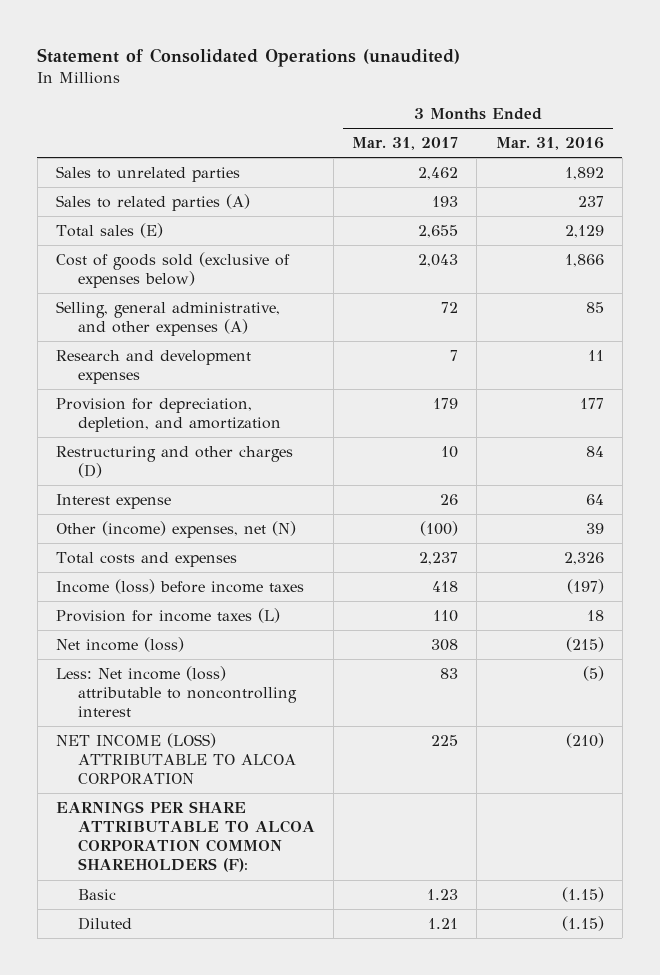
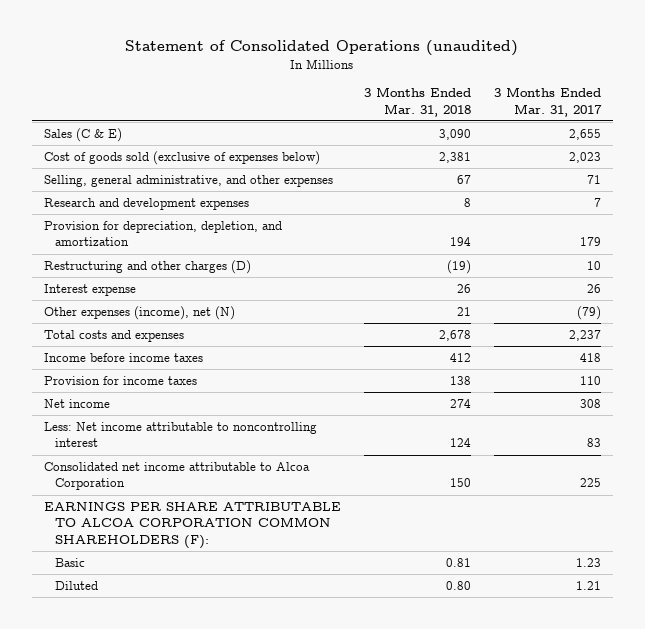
- | 3 Months Ended Mar. 31, 2017 | 3 Months Ended Mar. 31, 2016
+ | 3 Months Ended Mar. 31, 2018 | 3 Months Ended Mar. 31, 2017
- Sales to unrelated parties | 2,462 | 1,892
- Sales to related parties (A) | 193 | 237
- Total sales (E) | 2,655 | 2,129
- Cost of goods sold (exclusive of expenses below) | 2,043 | 1,866
- Selling, general administrative, and other expenses (A) | 72 | 85
+ Sales (C & E) | 3,090 | 2,655
+ Cost of goods sold (exclusive of expenses below) | 2,381 | 2,023
+ Selling, general administrative, and other expenses | 67 | 71
- Other (income) expenses, net (N) | (100) | 39
+ Other expenses (income), net (N) | 21 | (79)
- Income (loss) before income taxes | 418 | (197)
- Provision for income taxes (L) | 110 | 18
- Net income (loss) | 308 | (215)
- Less: Net income (loss) attributable to noncontrolling interest | 83 | (5)
- NET INCOME (LOSS) ATTRIBUTABLE TO ALCOA CORPORATION | 225 | (210)
+ Income before income taxes | 412 | 418
+ Provision for income taxes | 138 | 110
+ Net income | 274 | 308
+ Less: Net income attributable to noncontrolling interest | 124 | 83
+ Consolidated net income attributable to Alcoa Corporation | 150 | 225

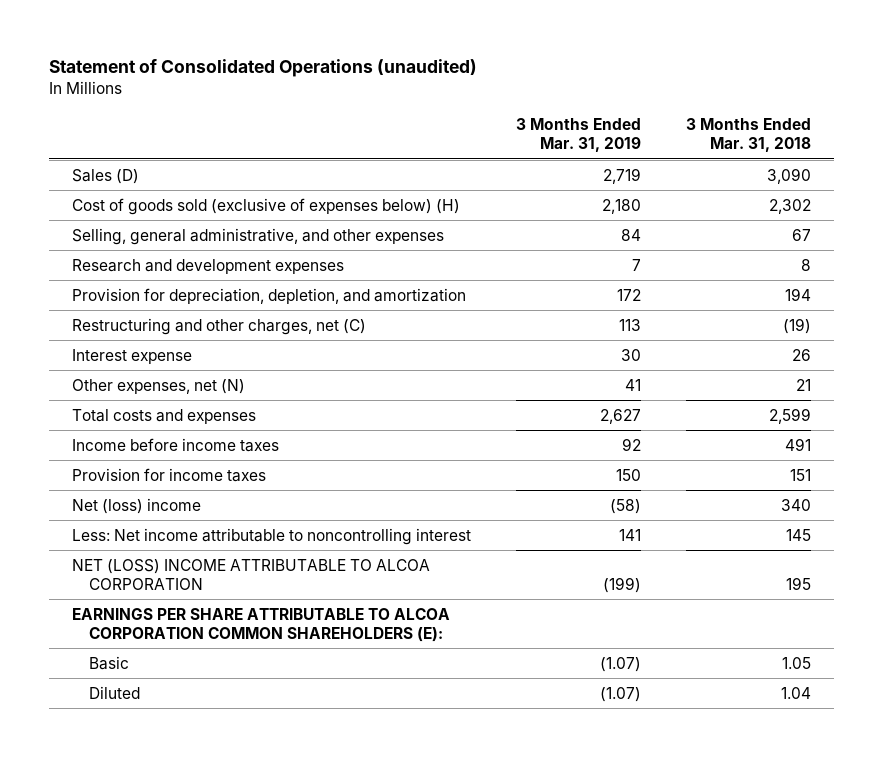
- | 3 Months Ended Mar. 31, 2018 | 3 Months Ended Mar. 31, 2017
+ | 3 Months Ended Mar. 31, 2019 | 3 Months Ended Mar. 31, 2018
- Sales (C & E) | 3,090 | 2,655
- Cost of goods sold (exclusive of expenses below) | 2,381 | 2,023
+ Sales (D) | 2,719 | 3,090
+ Cost of goods sold (exclusive of expenses below) (H) | 2,180 | 2,302
- Restructuring and other charges (D) | (19) | 10
+ Restructuring and other charges, net (C) | 113 | (19)
- Other expenses (income), net (N) | 21 | (79)
- Total costs and expenses | 2,678 | 2,237
- Income before income taxes | 412 | 418
- Provision for income taxes | 138 | 110
- Net income | 274 | 308
- Less: Net income attributable to noncontrolling interest | 124 | 83
- Consolidated net income attributable to Alcoa Corporation | 150 | 225
- EARNINGS PER SHARE ATTRIBUTABLE TO ALCOA CORPORATION COMMON SHAREHOLDERS (F):
- Basic | 0.81 | 1.23
- Diluted | 0.80 | 1.21
+ Other expenses, net (N) | 41 | 21
+ Total costs and expenses | 2,627 | 2,599
+ Income before income taxes | 92 | 491
+ Provision for income taxes | 150 | 151
+ Net (loss) income | (58) | 340
+ Less: Net income attributable to noncontrolling interest | 141 | 145
+ NET (LOSS) INCOME ATTRIBUTABLE TO ALCOA CORPORATION | (199) | 195
+ EARNINGS PER SHARE ATTRIBUTABLE TO ALCOA CORPORATION COMMON SHAREHOLDERS (E):
+ Basic | (1.07) | 1.05
+ Diluted | (1.07) | 1.04

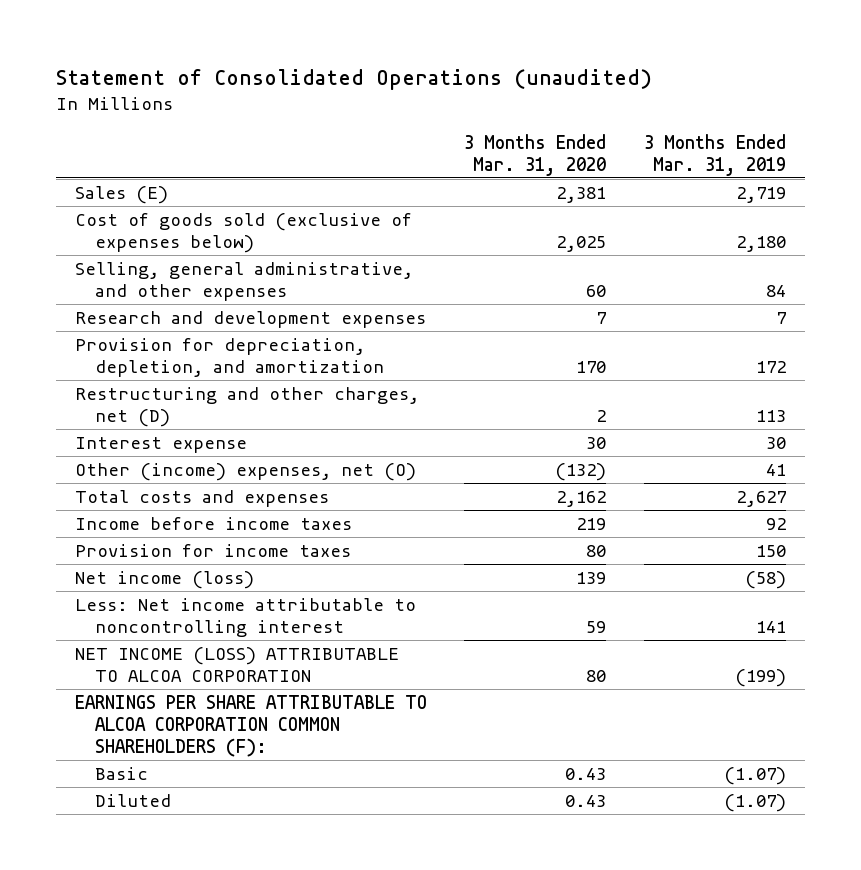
- | 3 Months Ended Mar. 31, 2019 | 3 Months Ended Mar. 31, 2018
+ | 3 Months Ended Mar. 31, 2020 | 3 Months Ended Mar. 31, 2019
- Sales (D) | 2,719 | 3,090
- Cost of goods sold (exclusive of expenses below) (H) | 2,180 | 2,302
+ Sales (E) | 2,381 | 2,719
+ Cost of goods sold (exclusive of expenses below) | 2,025 | 2,180
- Restructuring and other charges, net (C) | 113 | (19)
+ Restructuring and other charges, net (D) | 2 | 113
- Other expenses, net (N) | 41 | 21
+ Other (income) expenses, net (O) | (132) | 41
- Net (loss) income | (58) | 340
+ Net income (loss) | 139 | (58)
- NET (LOSS) INCOME ATTRIBUTABLE TO ALCOA CORPORATION | (199) | 195
- EARNINGS PER SHARE ATTRIBUTABLE TO ALCOA CORPORATION COMMON SHAREHOLDERS (E):
+ NET INCOME (LOSS) ATTRIBUTABLE TO ALCOA CORPORATION | 80 | (199)
+ EARNINGS PER SHARE ATTRIBUTABLE TO ALCOA CORPORATION COMMON SHAREHOLDERS (F):

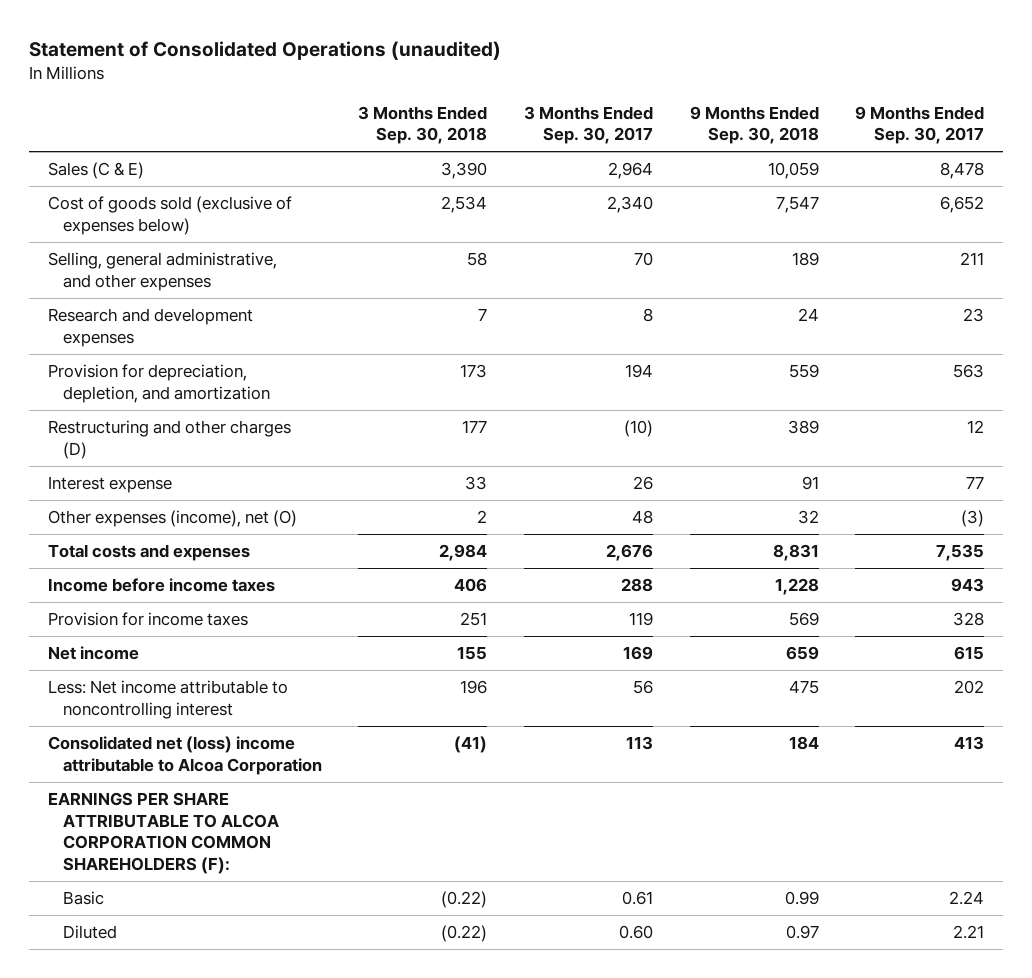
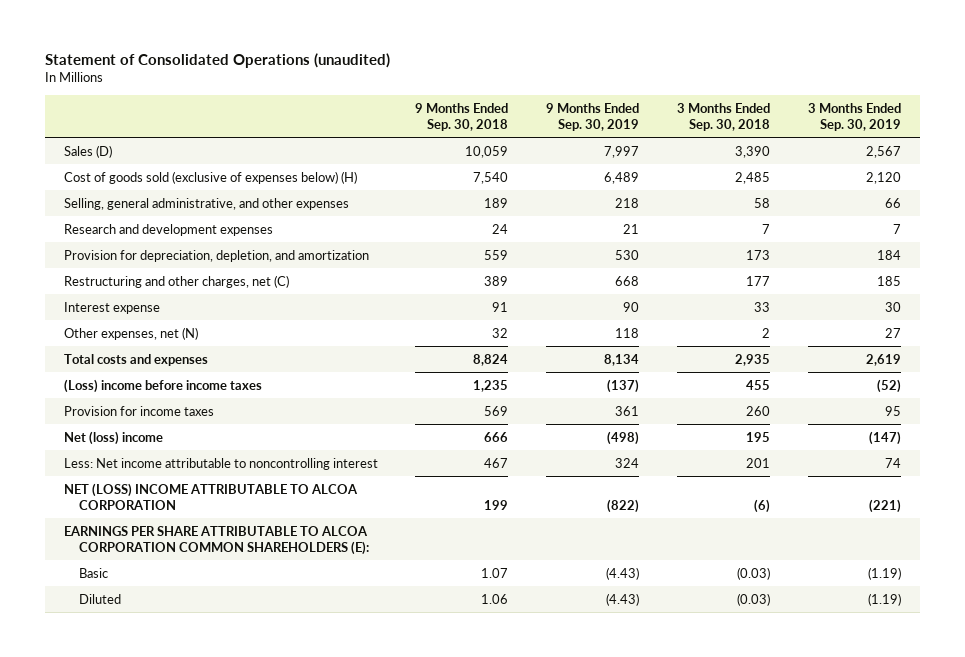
- | 3 Months Ended Sep. 30, 2018 | 3 Months Ended Sep. 30, 2017 | 9 Months Ended Sep. 30, 2018 | 9 Months Ended Sep. 30, 2017
+ | 9 Months Ended Sep. 30, 2018 | 9 Months Ended Sep. 30, 2019 | 3 Months Ended Sep. 30, 2018 | 3 Months Ended Sep. 30, 2019
- Sales (C & E) | 3,390 | 2,964 | 10,059 | 8,478
- Cost of goods sold (exclusive of expenses below) | 2,534 | 2,340 | 7,547 | 6,652
+ Sales (D) | 10,059 | 7,997 | 3,390 | 2,567
+ Cost of goods sold (exclusive of expenses below) (H) | 7,540 | 6,489 | 2,485 | 2,120
- Restructuring and other charges (D) | 177 | (10) | 389 | 12
+ Restructuring and other charges, net (C) | 389 | 668 | 177 | 185
- Other expenses (income), net (O) | 2 | 48 | 32 | (3)
- Total costs and expenses | 2,984 | 2,676 | 8,831 | 7,535
- Income before income taxes | 406 | 288 | 1,228 | 943
- Provision for income taxes | 251 | 119 | 569 | 328
- Net income | 155 | 169 | 659 | 615
- Less: Net income attributable to noncontrolling interest | 196 | 56 | 475 | 202
- Consolidated net (loss) income attributable to Alcoa Corporation | (41) | 113 | 184 | 413
- EARNINGS PER SHARE ATTRIBUTABLE TO ALCOA CORPORATION COMMON SHAREHOLDERS (F):
- Basic | (0.22) | 0.61 | 0.99 | 2.24
- Diluted | (0.22) | 0.60 | 0.97 | 2.21
+ Other expenses, net (N) | 32 | 118 | 2 | 27
+ Total costs and expenses | 8,824 | 8,134 | 2,935 | 2,619
+ (Loss) income before income taxes | 1,235 | (137) | 455 | (52)
+ Provision for income taxes | 569 | 361 | 260 | 95
+ Net (loss) income | 666 | (498) | 195 | (147)
+ Less: Net income attributable to noncontrolling interest | 467 | 324 | 201 | 74
+ NET (LOSS) INCOME ATTRIBUTABLE TO ALCOA CORPORATION | 199 | (822) | (6) | (221)
+ EARNINGS PER SHARE ATTRIBUTABLE TO ALCOA CORPORATION COMMON SHAREHOLDERS (E):
+ Basic | 1.07 | (4.43) | (0.03) | (1.19)
+ Diluted | 1.06 | (4.43) | (0.03) | (1.19)

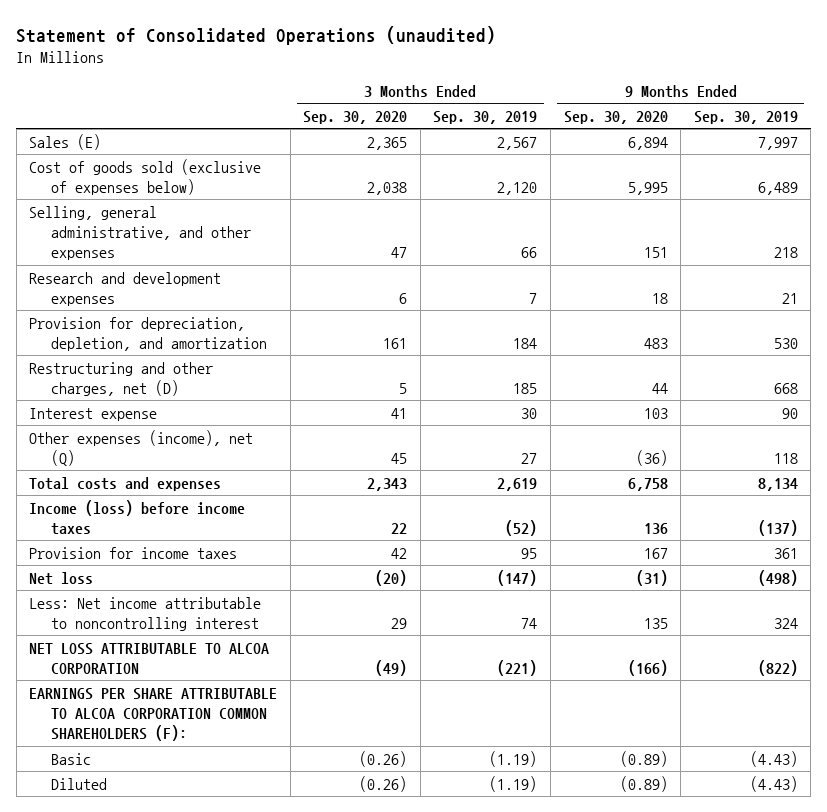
- | 9 Months Ended Sep. 30, 2018 | 9 Months Ended Sep. 30, 2019 | 3 Months Ended Sep. 30, 2018 | 3 Months Ended Sep. 30, 2019
+ | 3 Months Ended Sep. 30, 2020 | 3 Months Ended Sep. 30, 2019 | 9 Months Ended Sep. 30, 2020 | 9 Months Ended Sep. 30, 2019
- Sales (D) | 10,059 | 7,997 | 3,390 | 2,567
- Cost of goods sold (exclusive of expenses below) (H) | 7,540 | 6,489 | 2,485 | 2,120
+ Sales (E) | 2,365 | 2,567 | 6,894 | 7,997
+ Cost of goods sold (exclusive of expenses below) | 2,038 | 2,120 | 5,995 | 6,489
- Restructuring and other charges, net (C) | 389 | 668 | 177 | 185
+ Restructuring and other charges, net (D) | 5 | 185 | 44 | 668
- Other expenses, net (N) | 32 | 118 | 2 | 27
+ Other expenses (income), net (Q) | 45 | 27 | (36) | 118
- (Loss) income before income taxes | 1,235 | (137) | 455 | (52)
+ Income (loss) before income taxes | 22 | (52) | 136 | (137)
- Net (loss) income | 666 | (498) | 195 | (147)
+ Net loss | (20) | (147) | (31) | (498)
- NET (LOSS) INCOME ATTRIBUTABLE TO ALCOA CORPORATION | 199 | (822) | (6) | (221)
- EARNINGS PER SHARE ATTRIBUTABLE TO ALCOA CORPORATION COMMON SHAREHOLDERS (E):
+ NET LOSS ATTRIBUTABLE TO ALCOA CORPORATION | (49) | (221) | (166) | (822)
+ EARNINGS PER SHARE ATTRIBUTABLE TO ALCOA CORPORATION COMMON SHAREHOLDERS (F):

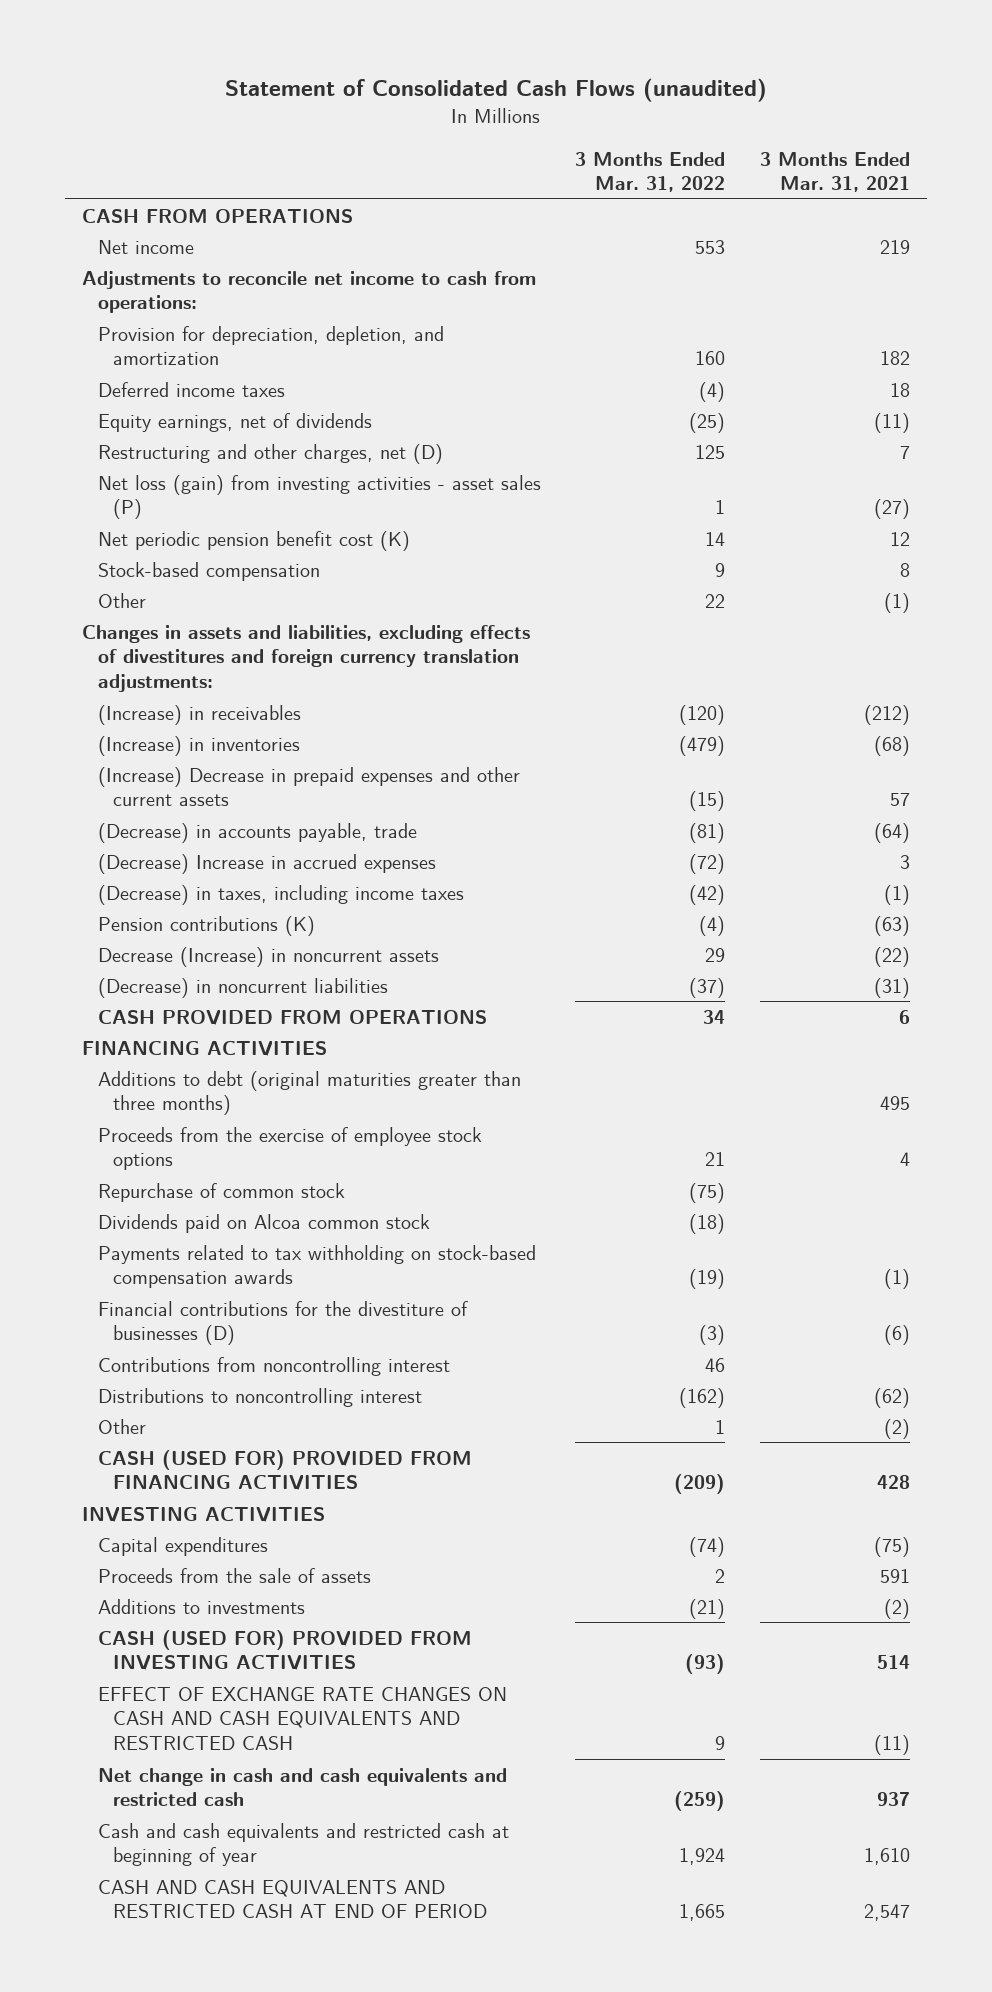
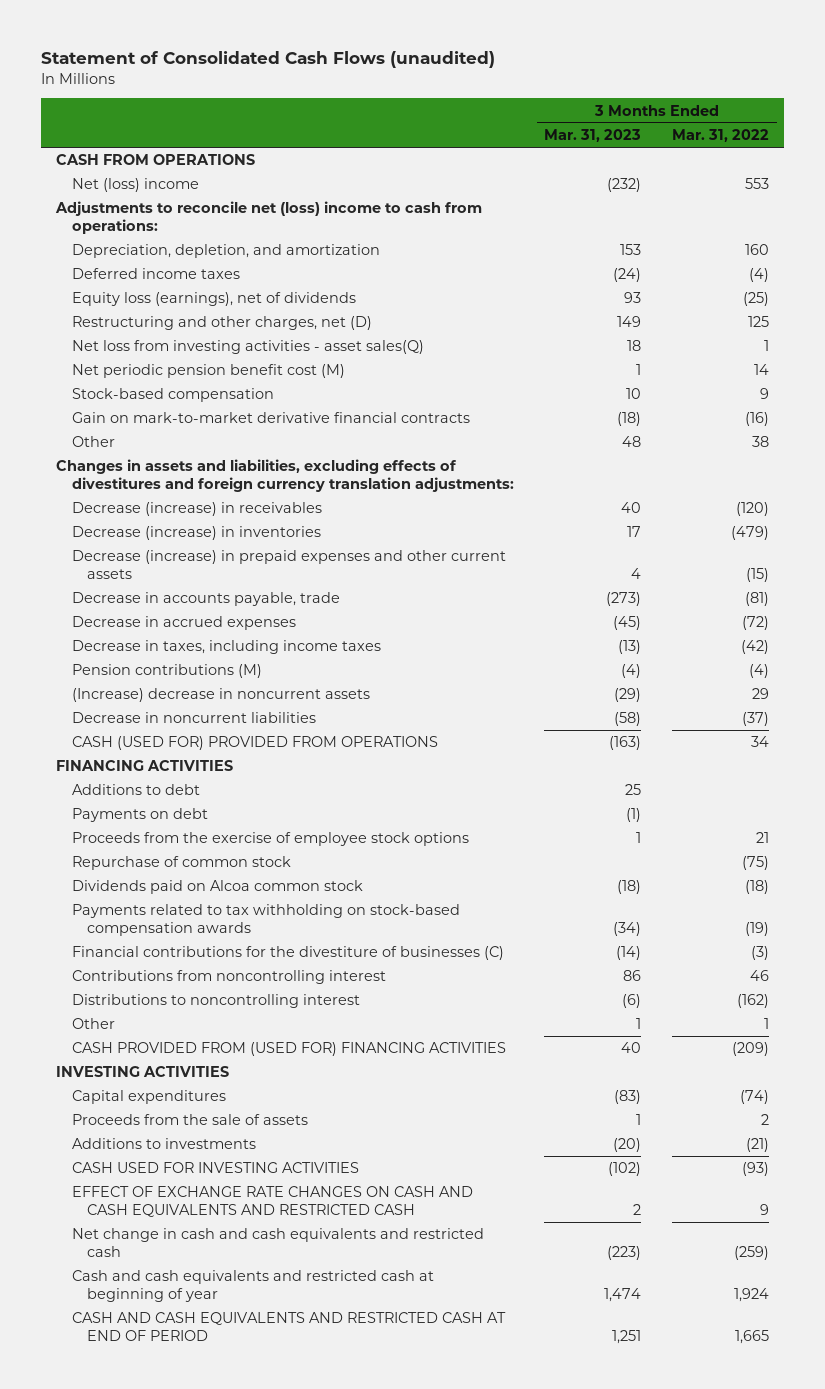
- | 3 Months Ended Mar. 31, 2022 | 3 Months Ended Mar. 31, 2021
+ | 3 Months Ended Mar. 31, 2023 | 3 Months Ended Mar. 31, 2022
- Net income | 553 | 219
- Adjustments to reconcile net income to cash from operations:
- Provision for depreciation, depletion, and amortization | 160 | 182
+ Net (loss) income | (232) | 553
+ Adjustments to reconcile net (loss) income to cash from operations:
+ Depreciation, depletion, and amortization | 153 | 160
- Equity earnings, net of dividends | (25) | (11)
+ Equity loss (earnings), net of dividends | 93 | (25)
- Net loss (gain) from investing activities - asset sales (P) | 1 | (27)
- Net periodic pension benefit cost (K) | 14 | 12
+ Net loss from investing activities - asset sales(Q) | 18 | 1
+ Net periodic pension benefit cost (M) | 1 | 14
- Other | 22 | (1)
+ Gain on mark-to-market derivative financial contracts | (18) | (16)
+ Other | 48 | 38
- (Increase) in receivables | (120) | (212)
- (Increase) in inventories | (479) | (68)
- (Increase) Decrease in prepaid expenses and other current assets | (15) | 57
- (Decrease) in accounts payable, trade | (81) | (64)
- (Decrease) Increase in accrued expenses | (72) | 3
- (Decrease) in taxes, including income taxes | (42) | (1)
- Pension contributions (K) | (4) | (63)
- Decrease (Increase) in noncurrent assets | 29 | (22)
- (Decrease) in noncurrent liabilities | (37) | (31)
- CASH PROVIDED FROM OPERATIONS | 34 | 6
+ Decrease (increase) in receivables | 40 | (120)
+ Decrease (increase) in inventories | 17 | (479)
+ Decrease (increase) in prepaid expenses and other current assets | 4 | (15)
+ Decrease in accounts payable, trade | (273) | (81)
+ Decrease in accrued expenses | (45) | (72)
+ Decrease in taxes, including income taxes | (13) | (42)
+ Pension contributions (M) | (4) | (4)
+ (Increase) decrease in noncurrent assets | (29) | 29
+ Decrease in noncurrent liabilities | (58) | (37)
+ CASH (USED FOR) PROVIDED FROM OPERATIONS | (163) | 34
- Additions to debt (original maturities greater than three months) | | 495
+ Additions to debt | 25 |
+ Payments on debt | (1) |
- Financial contributions for the divestiture of businesses (D) | (3) | (6)
+ Financial contributions for the divestiture of businesses (C) | (14) | (3)
- CASH (USED FOR) PROVIDED FROM FINANCING ACTIVITIES | (209) | 428
+ CASH PROVIDED FROM (USED FOR) FINANCING ACTIVITIES | 40 | (209)
- CASH (USED FOR) PROVIDED FROM INVESTING ACTIVITIES | (93) | 514
+ CASH USED FOR INVESTING ACTIVITIES | (102) | (93)

